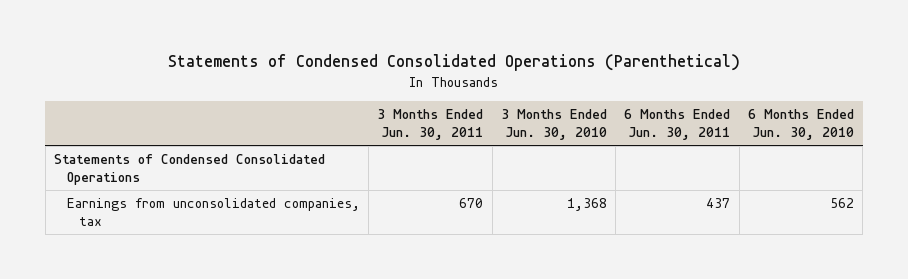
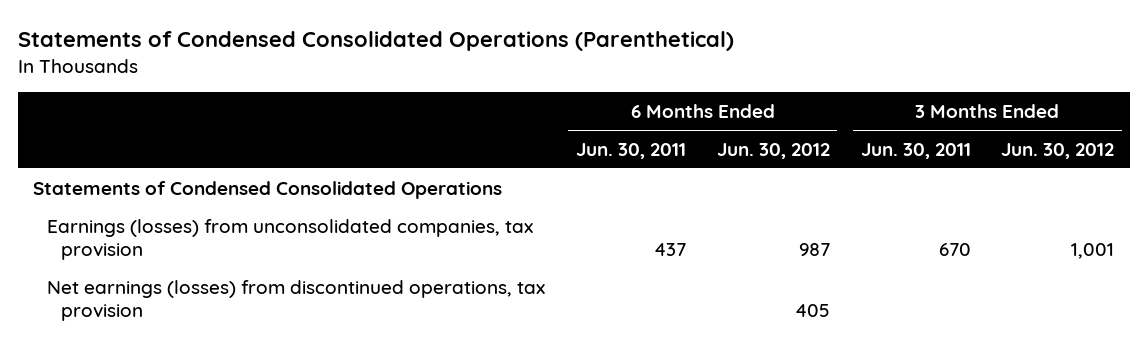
- | 3 Months Ended Jun. 30, 2011 | 3 Months Ended Jun. 30, 2010 | 6 Months Ended Jun. 30, 2011 | 6 Months Ended Jun. 30, 2010
+ | 6 Months Ended Jun. 30, 2011 | 6 Months Ended Jun. 30, 2012 | 3 Months Ended Jun. 30, 2011 | 3 Months Ended Jun. 30, 2012
- Earnings from unconsolidated companies, tax | 670 | 1,368 | 437 | 562
+ Earnings (losses) from unconsolidated companies, tax provision | 437 | 987 | 670 | 1,001
+ Net earnings (losses) from discontinued operations, tax provision | | 405 | |

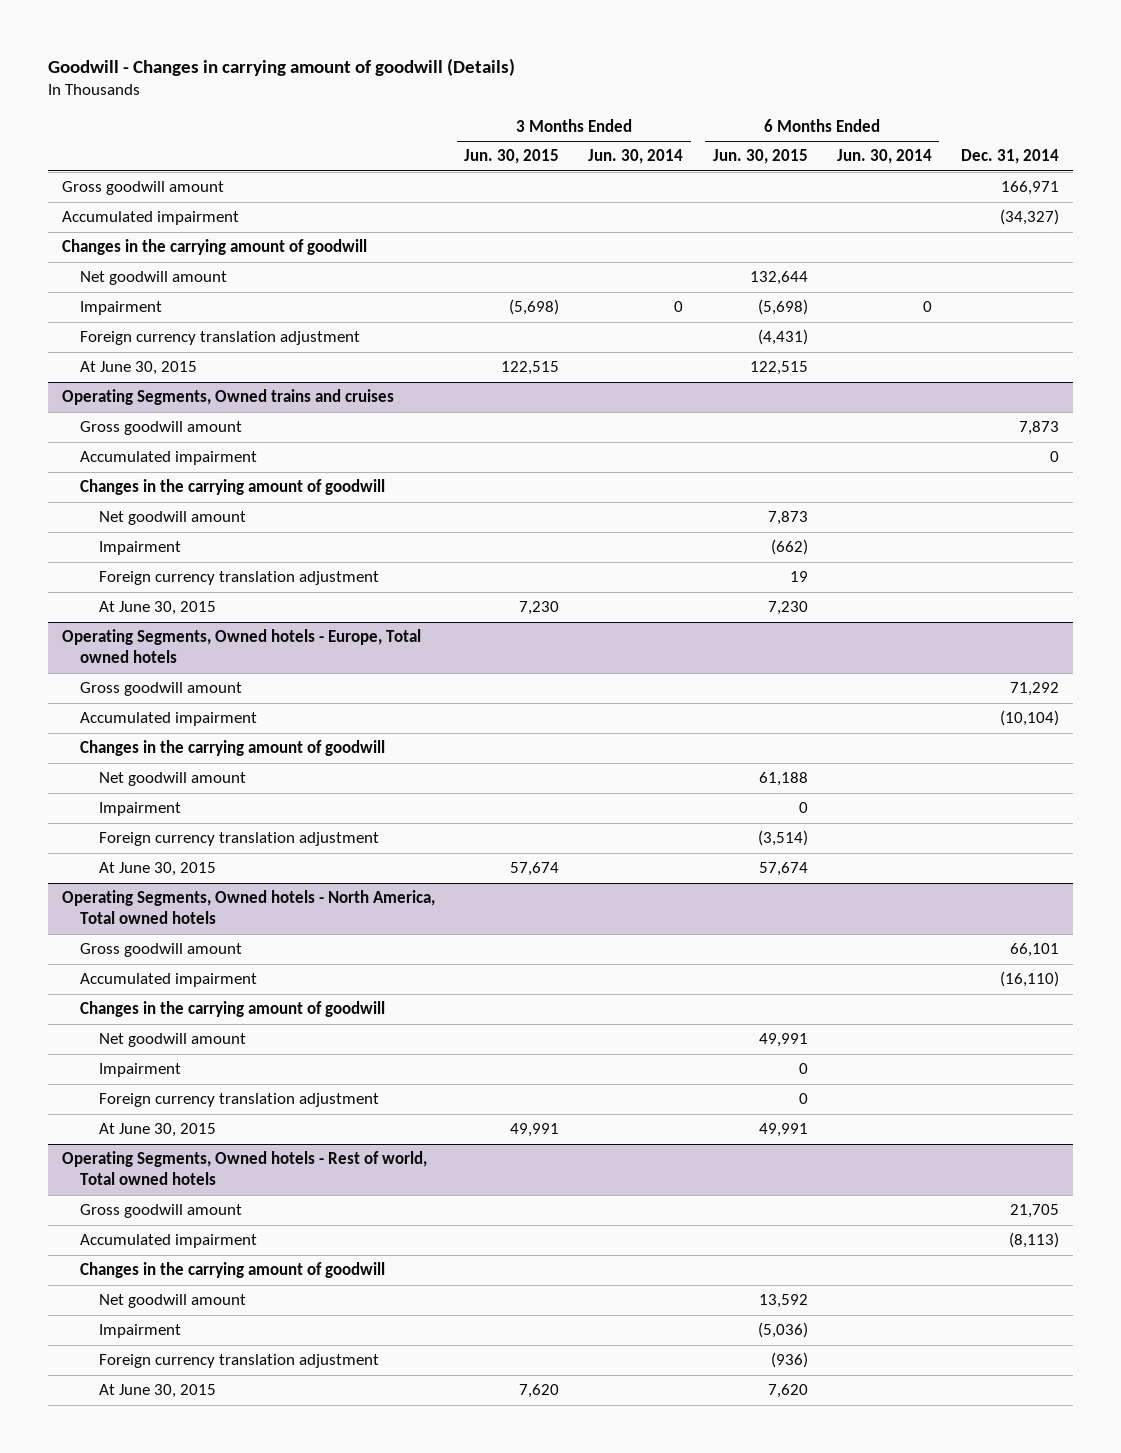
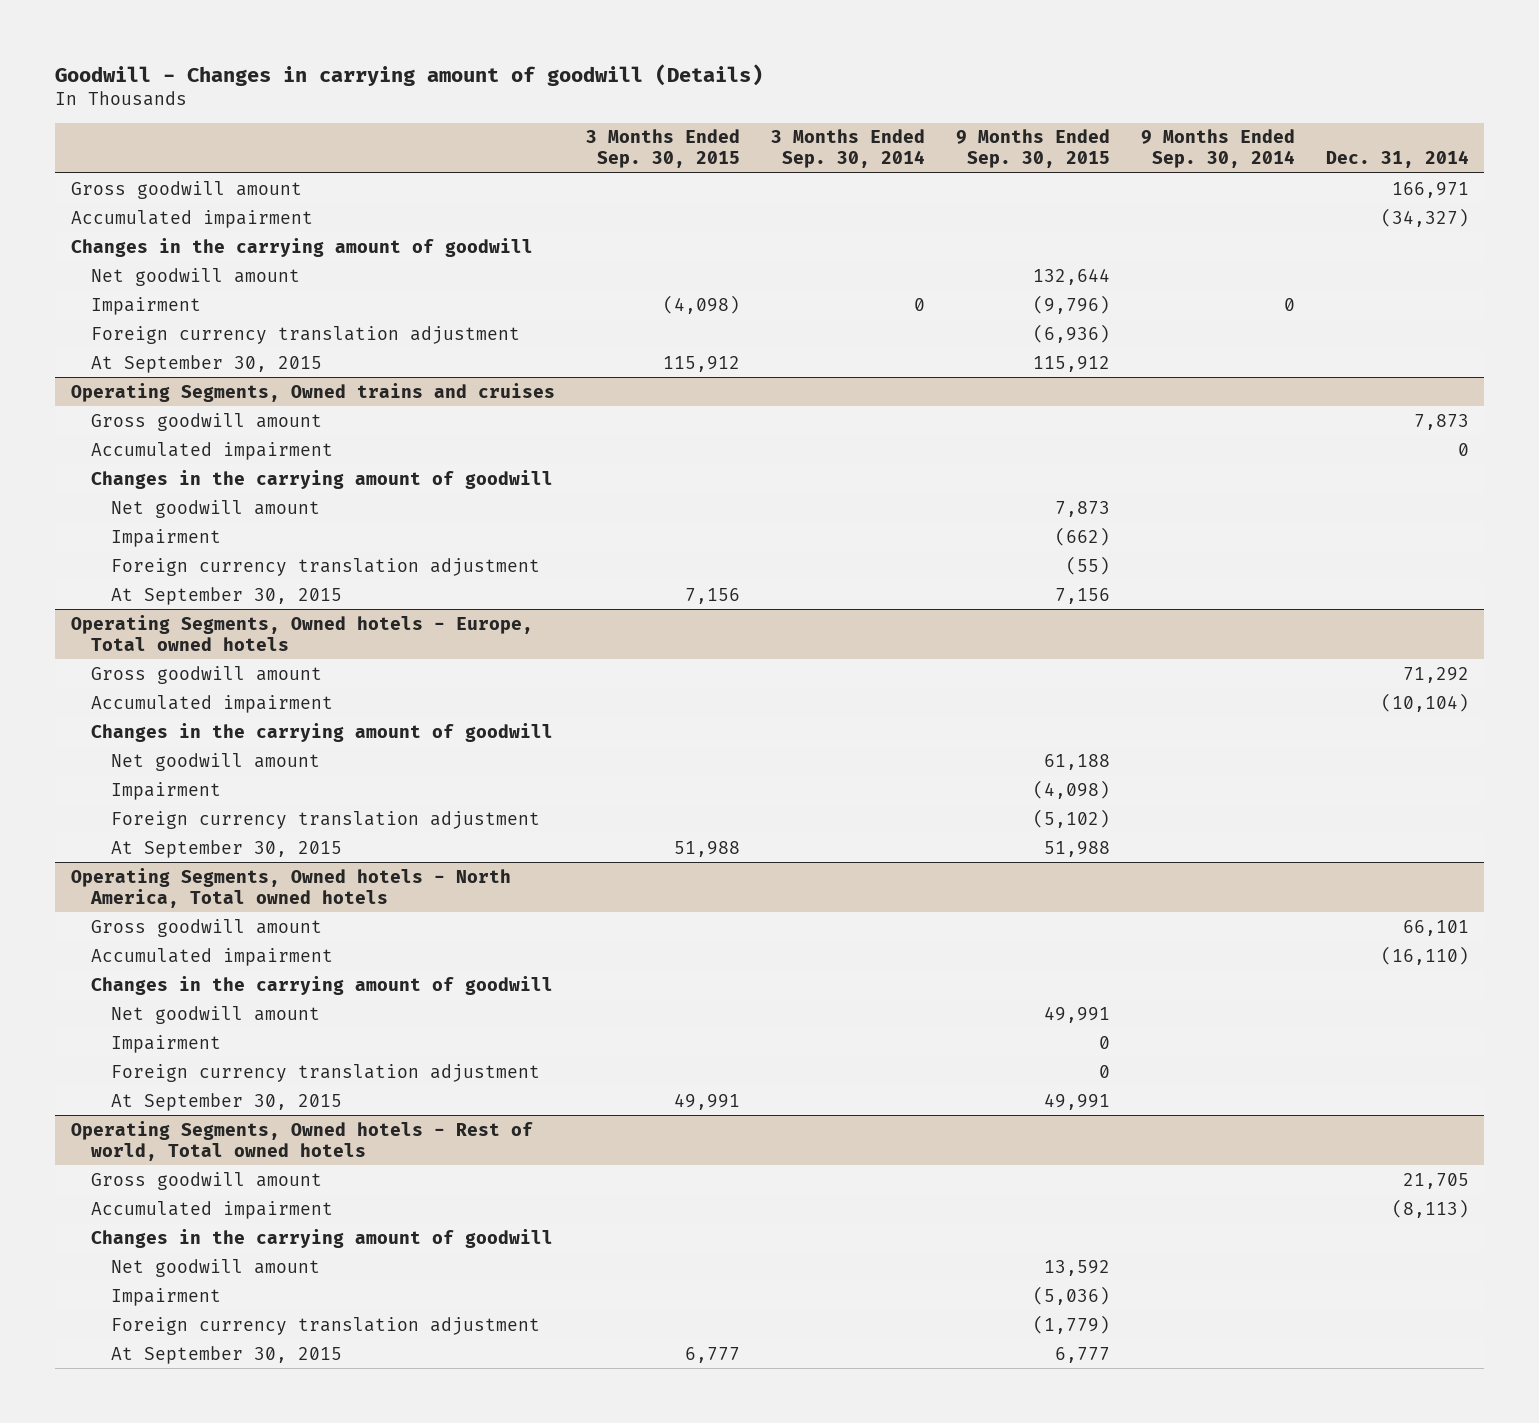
- | 3 Months Ended Jun. 30, 2015 | 3 Months Ended Jun. 30, 2014 | 6 Months Ended Jun. 30, 2015 | 6 Months Ended Jun. 30, 2014 | Dec. 31, 2014
+ | 3 Months Ended Sep. 30, 2015 | 3 Months Ended Sep. 30, 2014 | 9 Months Ended Sep. 30, 2015 | 9 Months Ended Sep. 30, 2014 | Dec. 31, 2014
- At June 30, 2015 | 122,515 | | 122,515 | |
+ At September 30, 2015 | 115,912 | | 115,912 | |
@ Operating Segments, Owned trains and cruises
- At June 30, 2015 | 7,230 | | 7,230 | |
+ At September 30, 2015 | 7,156 | | 7,156 | |
@ Operating Segments, Owned hotels - Europe, Total owned hotels
- At June 30, 2015 | 57,674 | | 57,674 | |
+ At September 30, 2015 | 51,988 | | 51,988 | |
@ Operating Segments, Owned hotels - North America, Total owned hotels
- At June 30, 2015 | 49,991 | | 49,991 | |
+ At September 30, 2015 | 49,991 | | 49,991 | |
@ Operating Segments, Owned hotels - Rest of world, Total owned hotels
- At June 30, 2015 | 7,620 | | 7,620 | |
+ At September 30, 2015 | 6,777 | | 6,777 | |

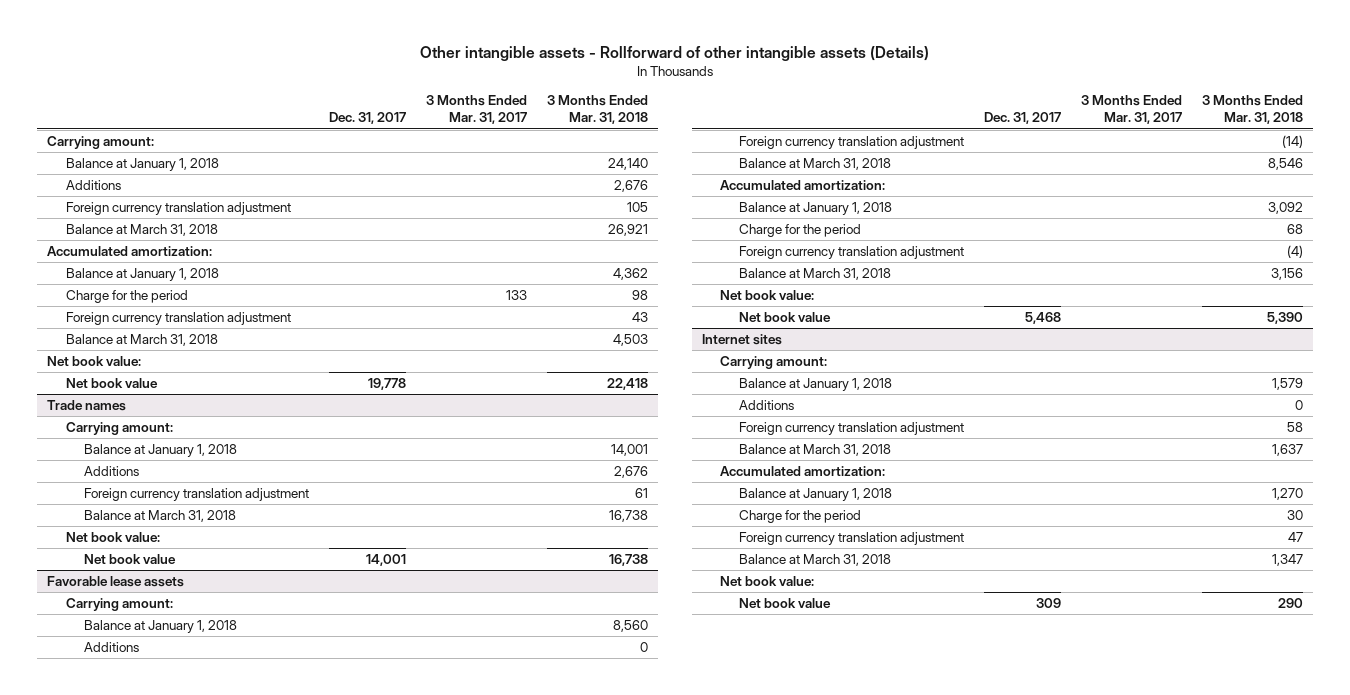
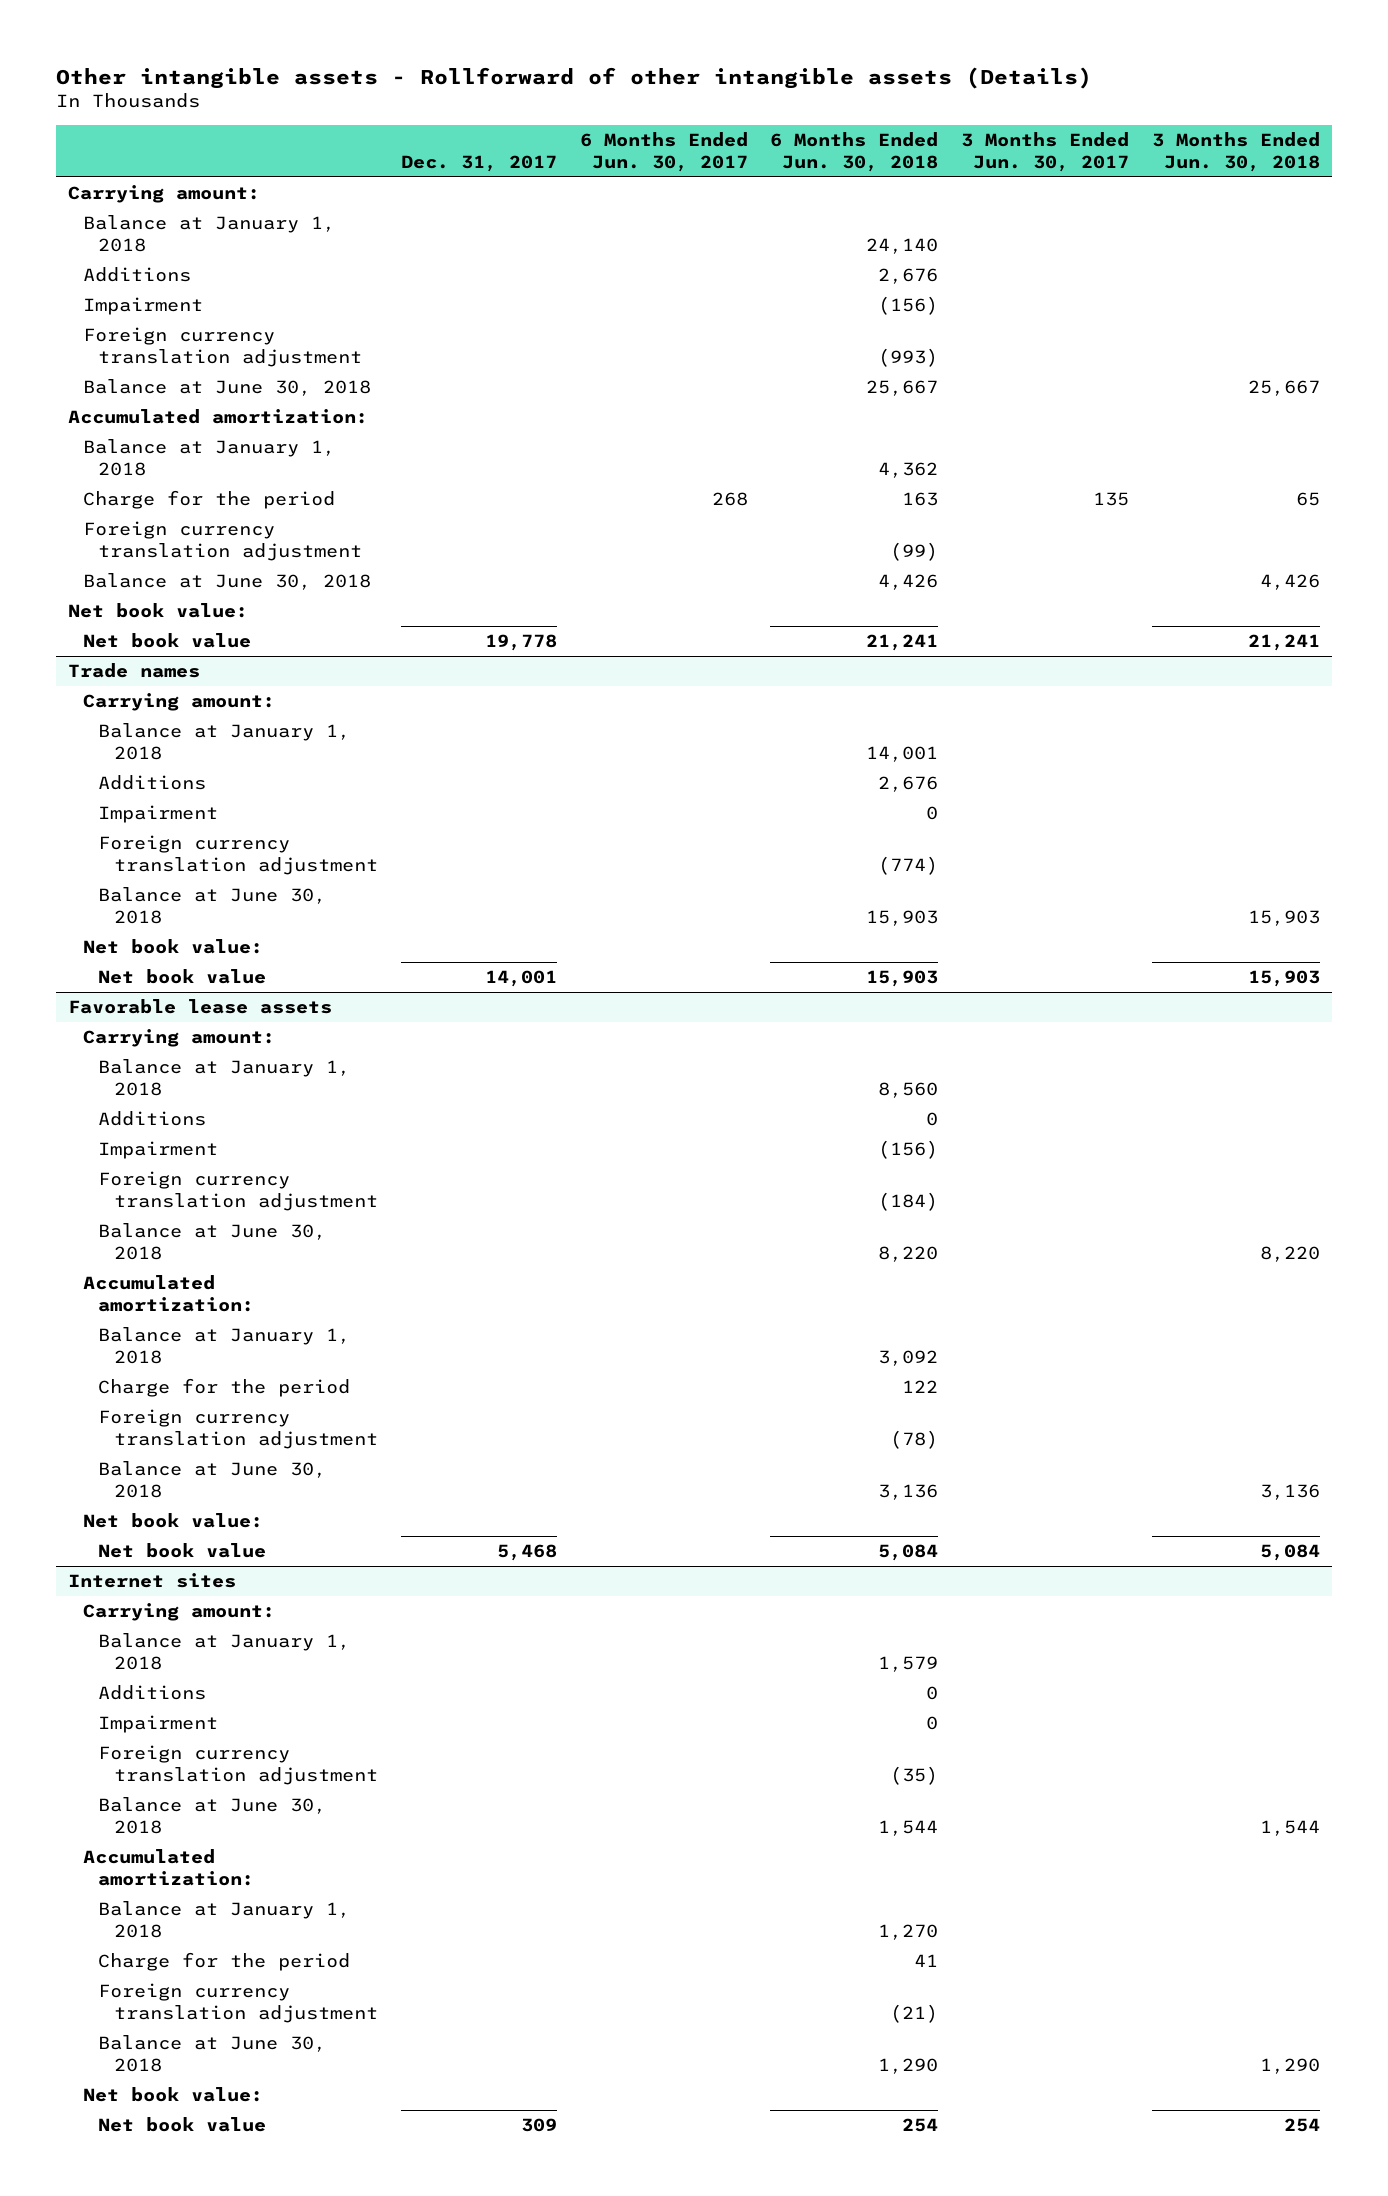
- | Dec. 31, 2017 | 3 Months Ended Mar. 31, 2017 | 3 Months Ended Mar. 31, 2018
+ | Dec. 31, 2017 | 6 Months Ended Jun. 30, 2017 | 6 Months Ended Jun. 30, 2018 | 3 Months Ended Jun. 30, 2017 | 3 Months Ended Jun. 30, 2018
+ Impairment | | | (156) | |
- Balance at March 31, 2018 | | | 26,921
+ Balance at June 30, 2018 | | | 25,667 | | 25,667
- Balance at March 31, 2018 | | | 4,503
+ Balance at June 30, 2018 | | | 4,426 | | 4,426
@ Trade names
+ Impairment | | | 0 | |
- Balance at March 31, 2018 | | | 16,738
+ Balance at June 30, 2018 | | | 15,903 | | 15,903
@ Favorable lease assets
+ Impairment | | | (156) | |
- Balance at March 31, 2018 | | | 8,546
+ Balance at June 30, 2018 | | | 8,220 | | 8,220
- Balance at March 31, 2018 | | | 3,156
+ Balance at June 30, 2018 | | | 3,136 | | 3,136
@ Internet sites
+ Impairment | | | 0 | |
- Balance at March 31, 2018 | | | 1,637
+ Balance at June 30, 2018 | | | 1,544 | | 1,544
- Balance at March 31, 2018 | | | 1,347
+ Balance at June 30, 2018 | | | 1,290 | | 1,290

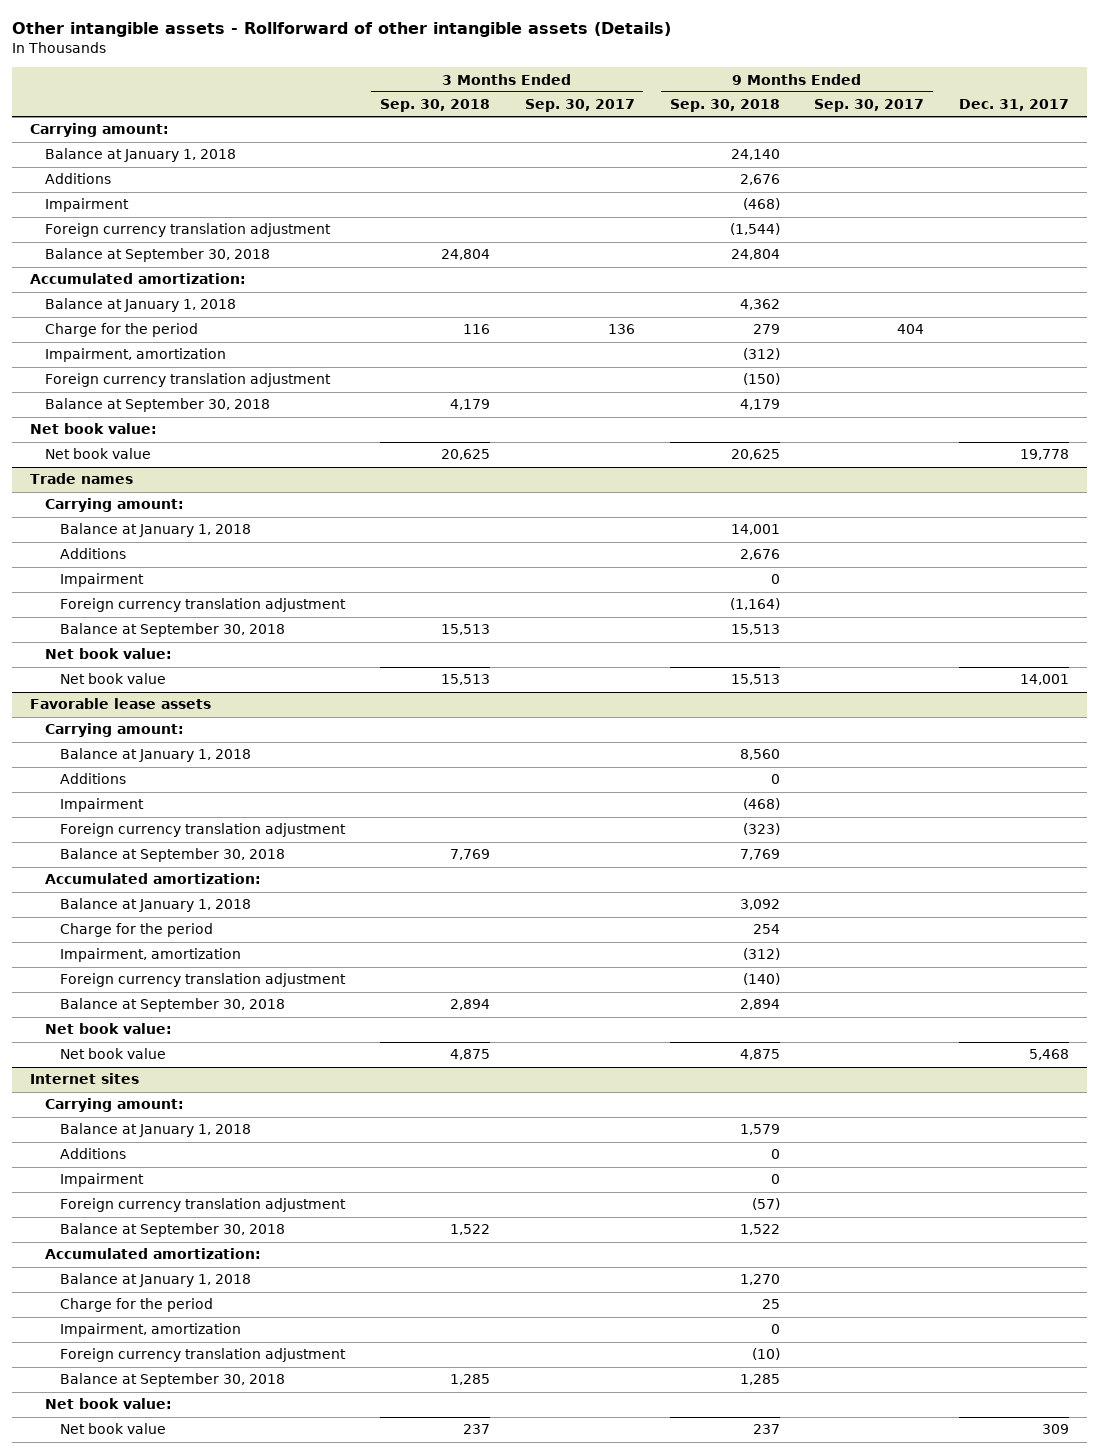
- | Dec. 31, 2017 | 6 Months Ended Jun. 30, 2017 | 6 Months Ended Jun. 30, 2018 | 3 Months Ended Jun. 30, 2017 | 3 Months Ended Jun. 30, 2018
+ | 3 Months Ended Sep. 30, 2018 | 3 Months Ended Sep. 30, 2017 | 9 Months Ended Sep. 30, 2018 | 9 Months Ended Sep. 30, 2017 | Dec. 31, 2017
- Balance at June 30, 2018 | | | 25,667 | | 25,667
+ Balance at September 30, 2018 | 24,804 | | 24,804 | |
+ Impairment, amortization | | | (312) | |
- Balance at June 30, 2018 | | | 4,426 | | 4,426
+ Balance at September 30, 2018 | 4,179 | | 4,179 | |
@ Trade names
- Balance at June 30, 2018 | | | 15,903 | | 15,903
+ Balance at September 30, 2018 | 15,513 | | 15,513 | |
@ Favorable lease assets
- Balance at June 30, 2018 | | | 8,220 | | 8,220
+ Balance at September 30, 2018 | 7,769 | | 7,769 | |
+ Impairment, amortization | | | (312) | |
- Balance at June 30, 2018 | | | 3,136 | | 3,136
+ Balance at September 30, 2018 | 2,894 | | 2,894 | |
@ Internet sites
- Balance at June 30, 2018 | | | 1,544 | | 1,544
+ Balance at September 30, 2018 | 1,522 | | 1,522 | |
+ Impairment, amortization | | | 0 | |
- Balance at June 30, 2018 | | | 1,290 | | 1,290
+ Balance at September 30, 2018 | 1,285 | | 1,285 | |

